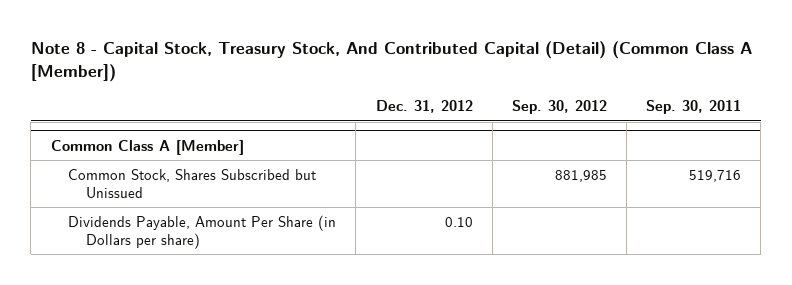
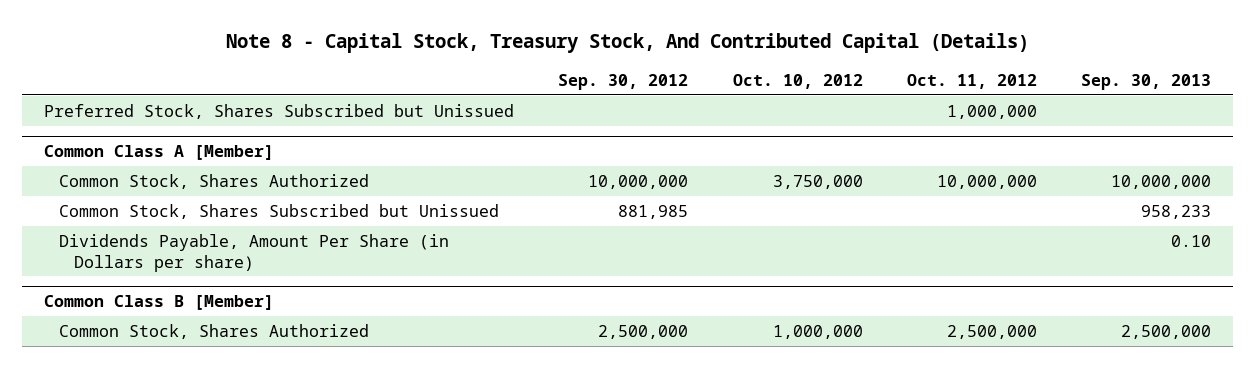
- Note 8 - Capital Stock, Treasury Stock, And Contributed Capital (Detail) (Common Class A [Member])
+ Note 8 - Capital Stock, Treasury Stock, And Contributed Capital (Details)
- | Dec. 31, 2012 | Sep. 30, 2012 | Sep. 30, 2011
+ | Sep. 30, 2012 | Oct. 10, 2012 | Oct. 11, 2012 | Sep. 30, 2013
+ Preferred Stock, Shares Subscribed but Unissued | | | 1,000,000 |
@ Common Class A [Member]
+ Common Stock, Shares Authorized | 10,000,000 | 3,750,000 | 10,000,000 | 10,000,000
+ Common Class B [Member]
+ Common Stock, Shares Authorized | 2,500,000 | 1,000,000 | 2,500,000 | 2,500,000

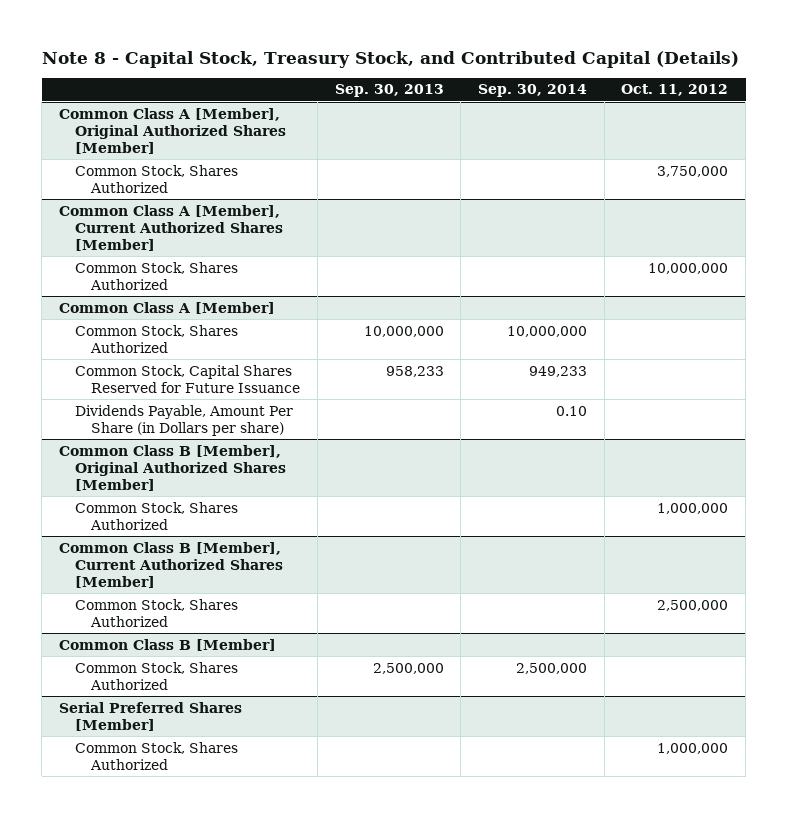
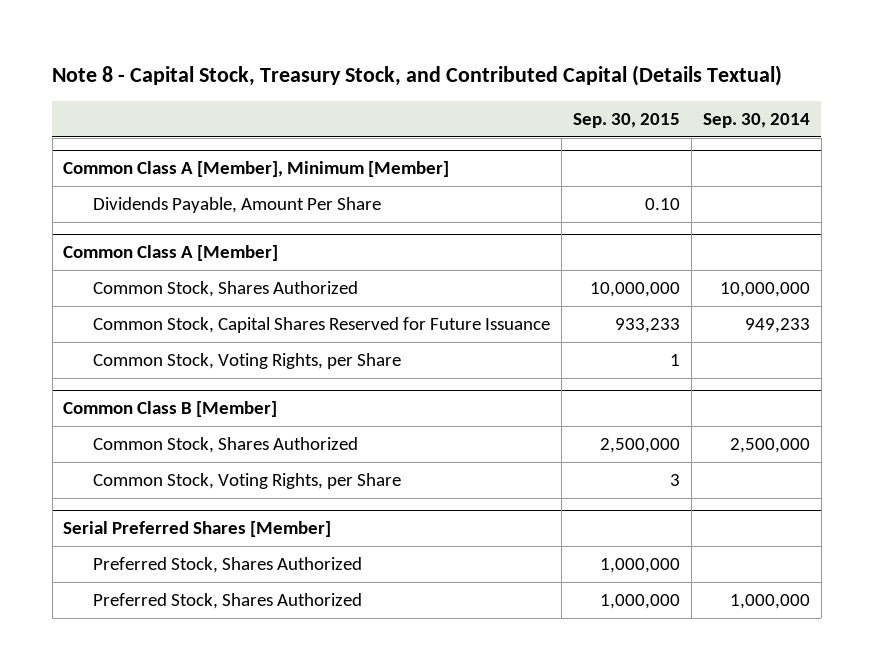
- Note 8 - Capital Stock, Treasury Stock, and Contributed Capital (Details)
+ Note 8 - Capital Stock, Treasury Stock, and Contributed Capital (Details Textual)
- | Sep. 30, 2013 | Sep. 30, 2014 | Oct. 11, 2012
+ | Sep. 30, 2015 | Sep. 30, 2014
- Common Class A [Member], Original Authorized Shares [Member]
- Common Stock, Shares Authorized | | | 3,750,000
- Common Class A [Member], Current Authorized Shares [Member]
- Common Stock, Shares Authorized | | | 10,000,000
+ Common Class A [Member], Minimum [Member]
+ Dividends Payable, Amount Per Share | 0.10 |
@ Common Class A [Member]
- Dividends Payable, Amount Per Share (in Dollars per share) | | 0.10 |
- Common Class B [Member], Original Authorized Shares [Member]
- Common Stock, Shares Authorized | | | 1,000,000
- Common Class B [Member], Current Authorized Shares [Member]
- Common Stock, Shares Authorized | | | 2,500,000
@ Common Class A [Member]
+ Common Stock, Voting Rights, per Share | 1 |
@ Common Class B [Member]
+ Common Stock, Voting Rights, per Share | 3 |
@ Serial Preferred Shares [Member]
- Common Stock, Shares Authorized | | | 1,000,000
+ Preferred Stock, Shares Authorized | 1,000,000 |
+ Preferred Stock, Shares Authorized | 1,000,000 | 1,000,000

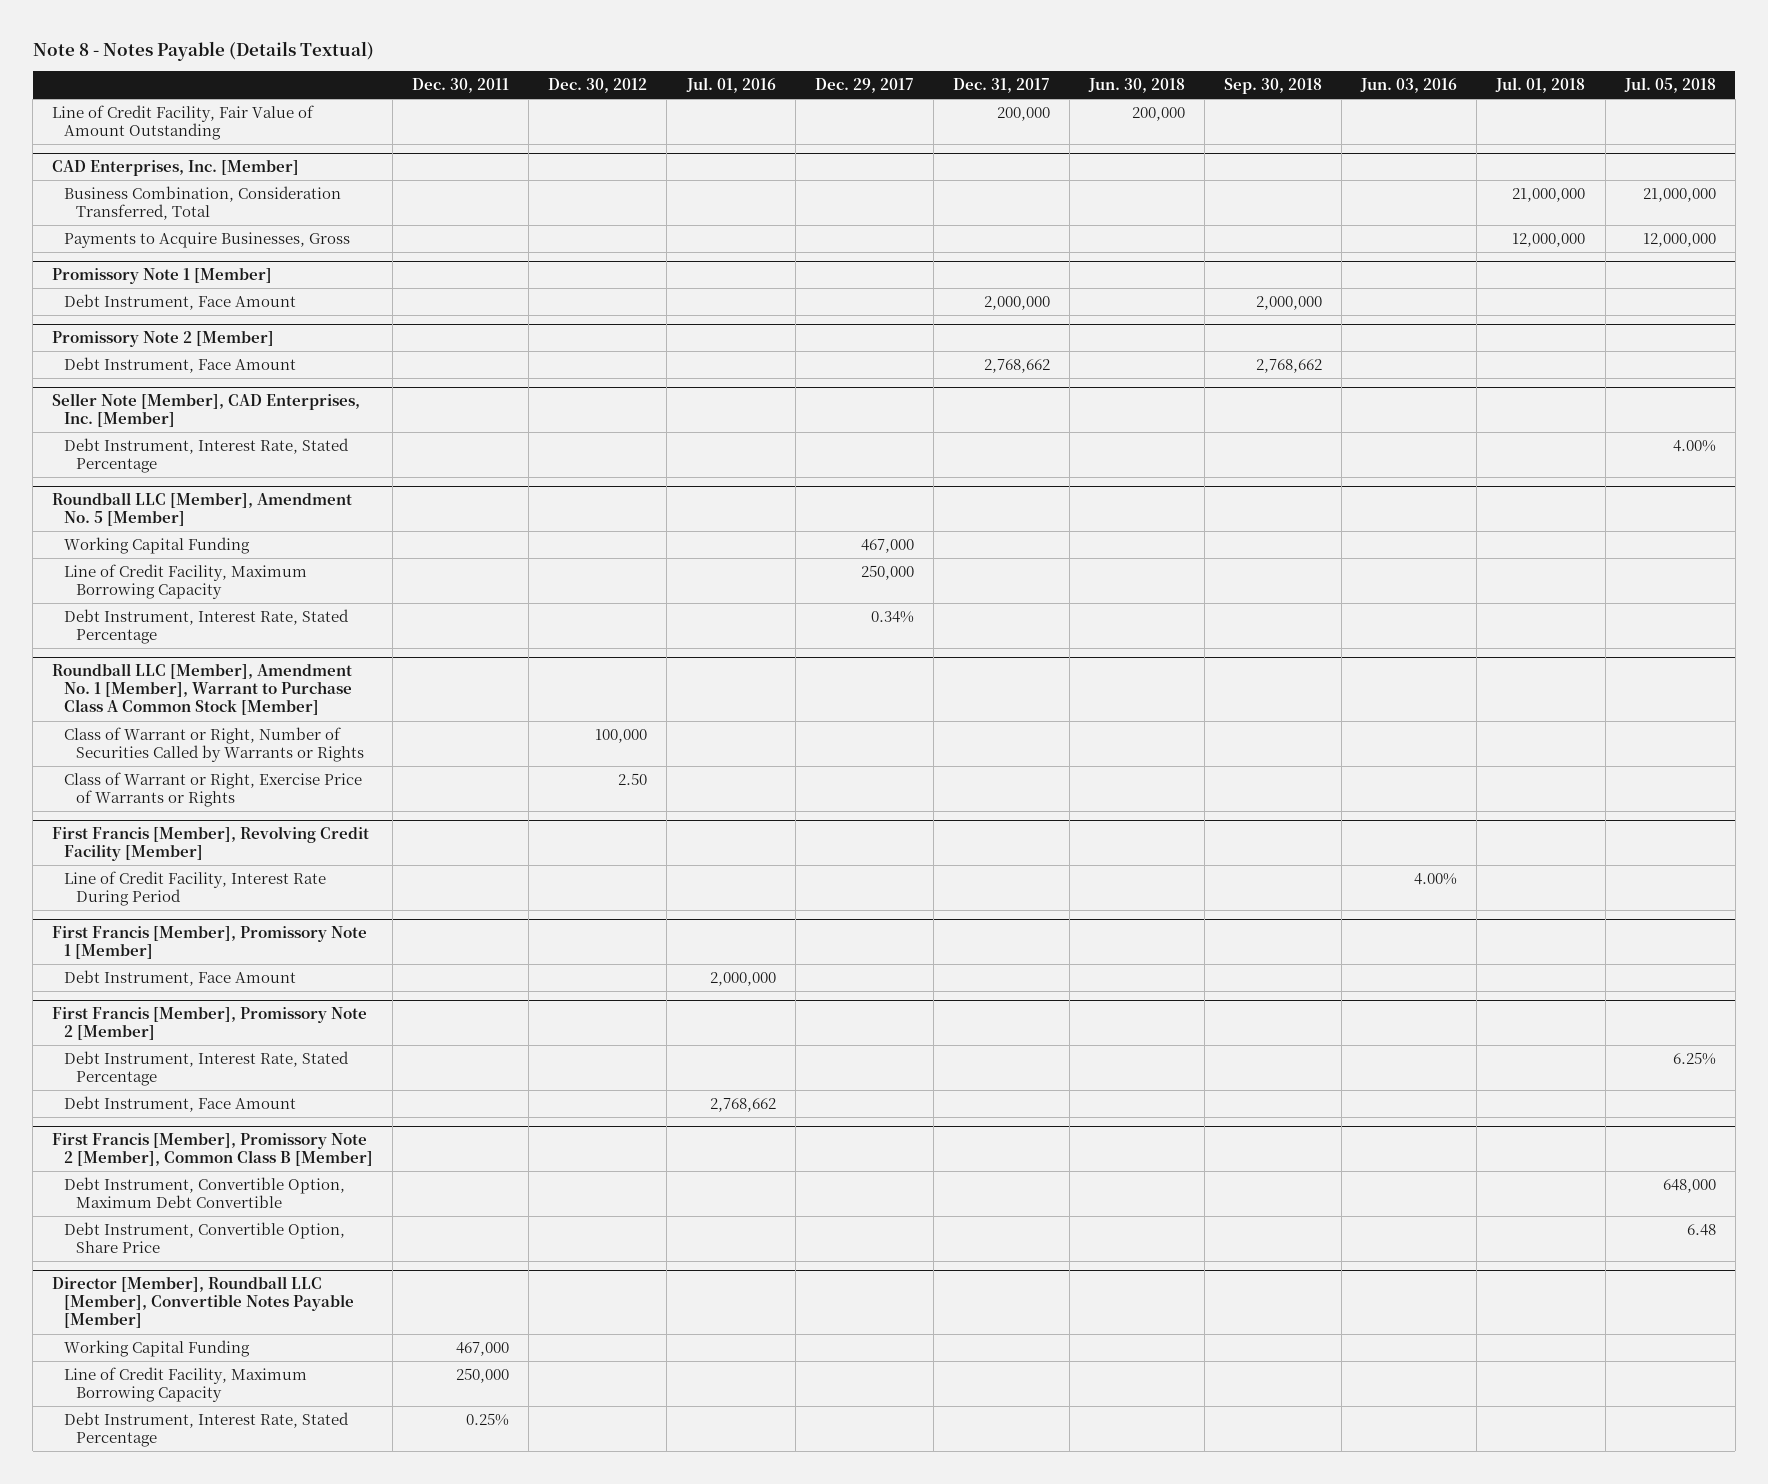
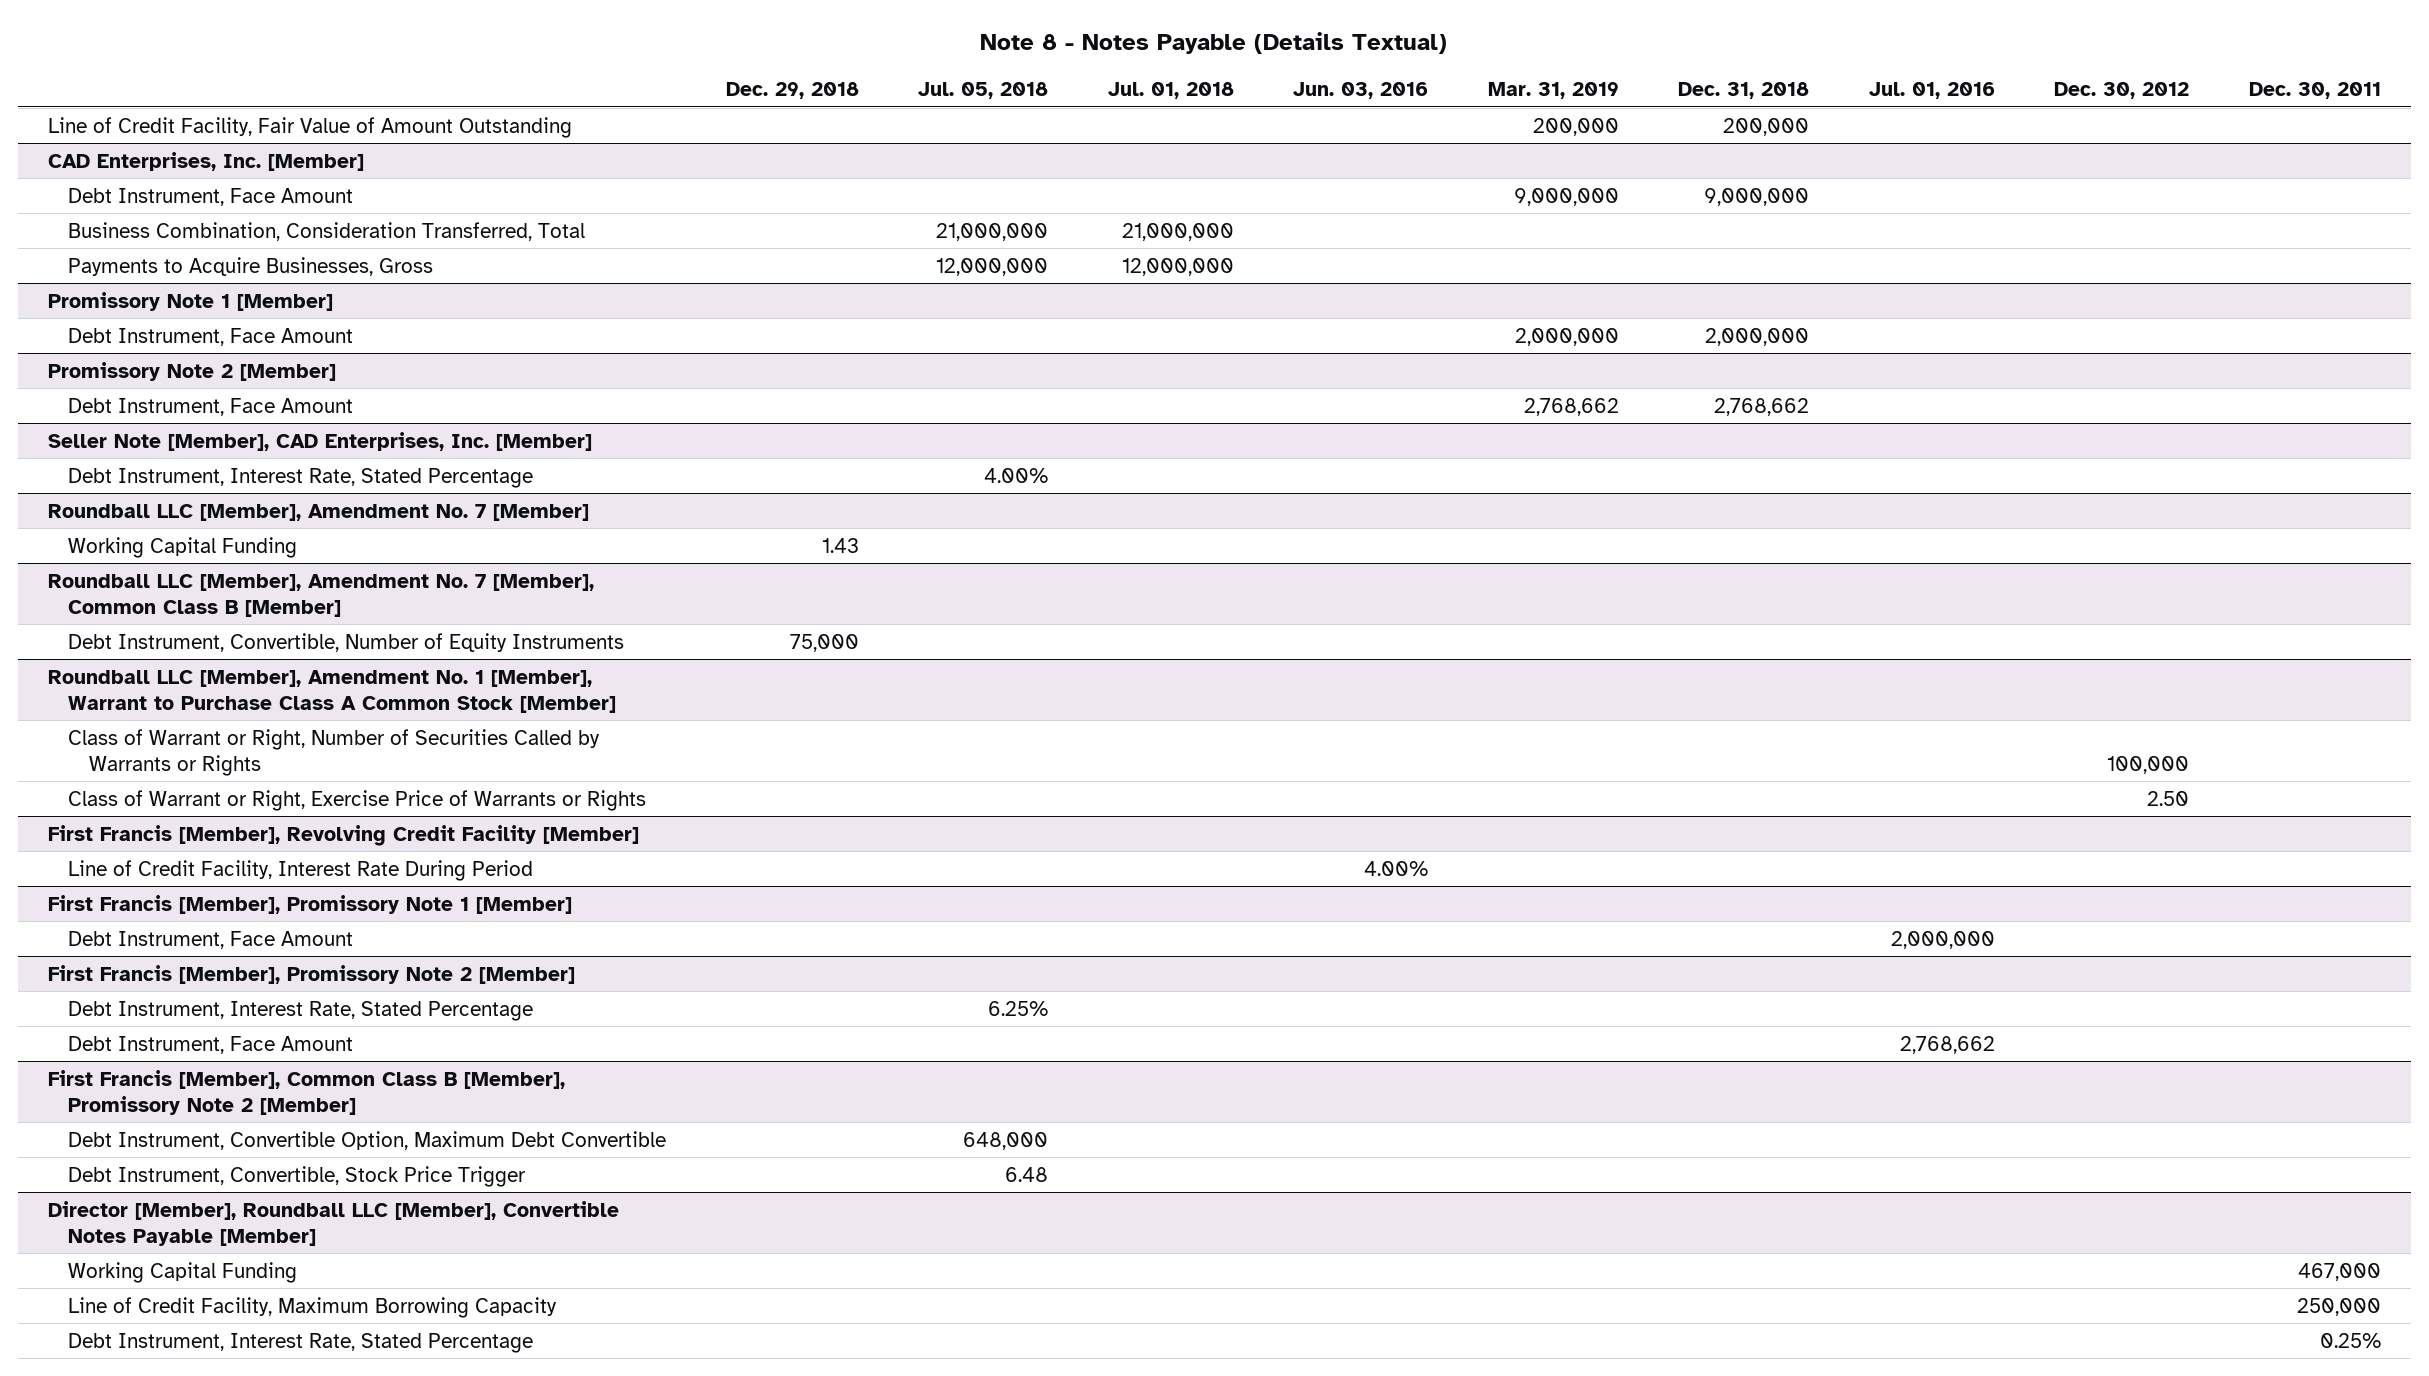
- | Dec. 30, 2011 | Dec. 30, 2012 | Jul. 01, 2016 | Dec. 29, 2017 | Dec. 31, 2017 | Jun. 30, 2018 | Sep. 30, 2018 | Jun. 03, 2016 | Jul. 01, 2018 | Jul. 05, 2018
+ | Dec. 29, 2018 | Jul. 05, 2018 | Jul. 01, 2018 | Jun. 03, 2016 | Mar. 31, 2019 | Dec. 31, 2018 | Jul. 01, 2016 | Dec. 30, 2012 | Dec. 30, 2011
@ CAD Enterprises, Inc. [Member]
+ Debt Instrument, Face Amount | | | | | 9,000,000 | 9,000,000 | | |
- Roundball LLC [Member], Amendment No. 5 [Member]
+ Roundball LLC [Member], Amendment No. 7 [Member]
- Line of Credit Facility, Maximum Borrowing Capacity | | | | 250,000 | | | | | |
- Debt Instrument, Interest Rate, Stated Percentage | | | | 0.34% | | | | | |
+ Roundball LLC [Member], Amendment No. 7 [Member], Common Class B [Member]
+ Debt Instrument, Convertible, Number of Equity Instruments | 75,000 | | | | | | | |
- First Francis [Member], Promissory Note 2 [Member], Common Class B [Member]
+ First Francis [Member], Common Class B [Member], Promissory Note 2 [Member]
- Debt Instrument, Convertible Option, Share Price | | | | | | | | | | 6.48
+ Debt Instrument, Convertible, Stock Price Trigger | | 6.48 | | | | | | |

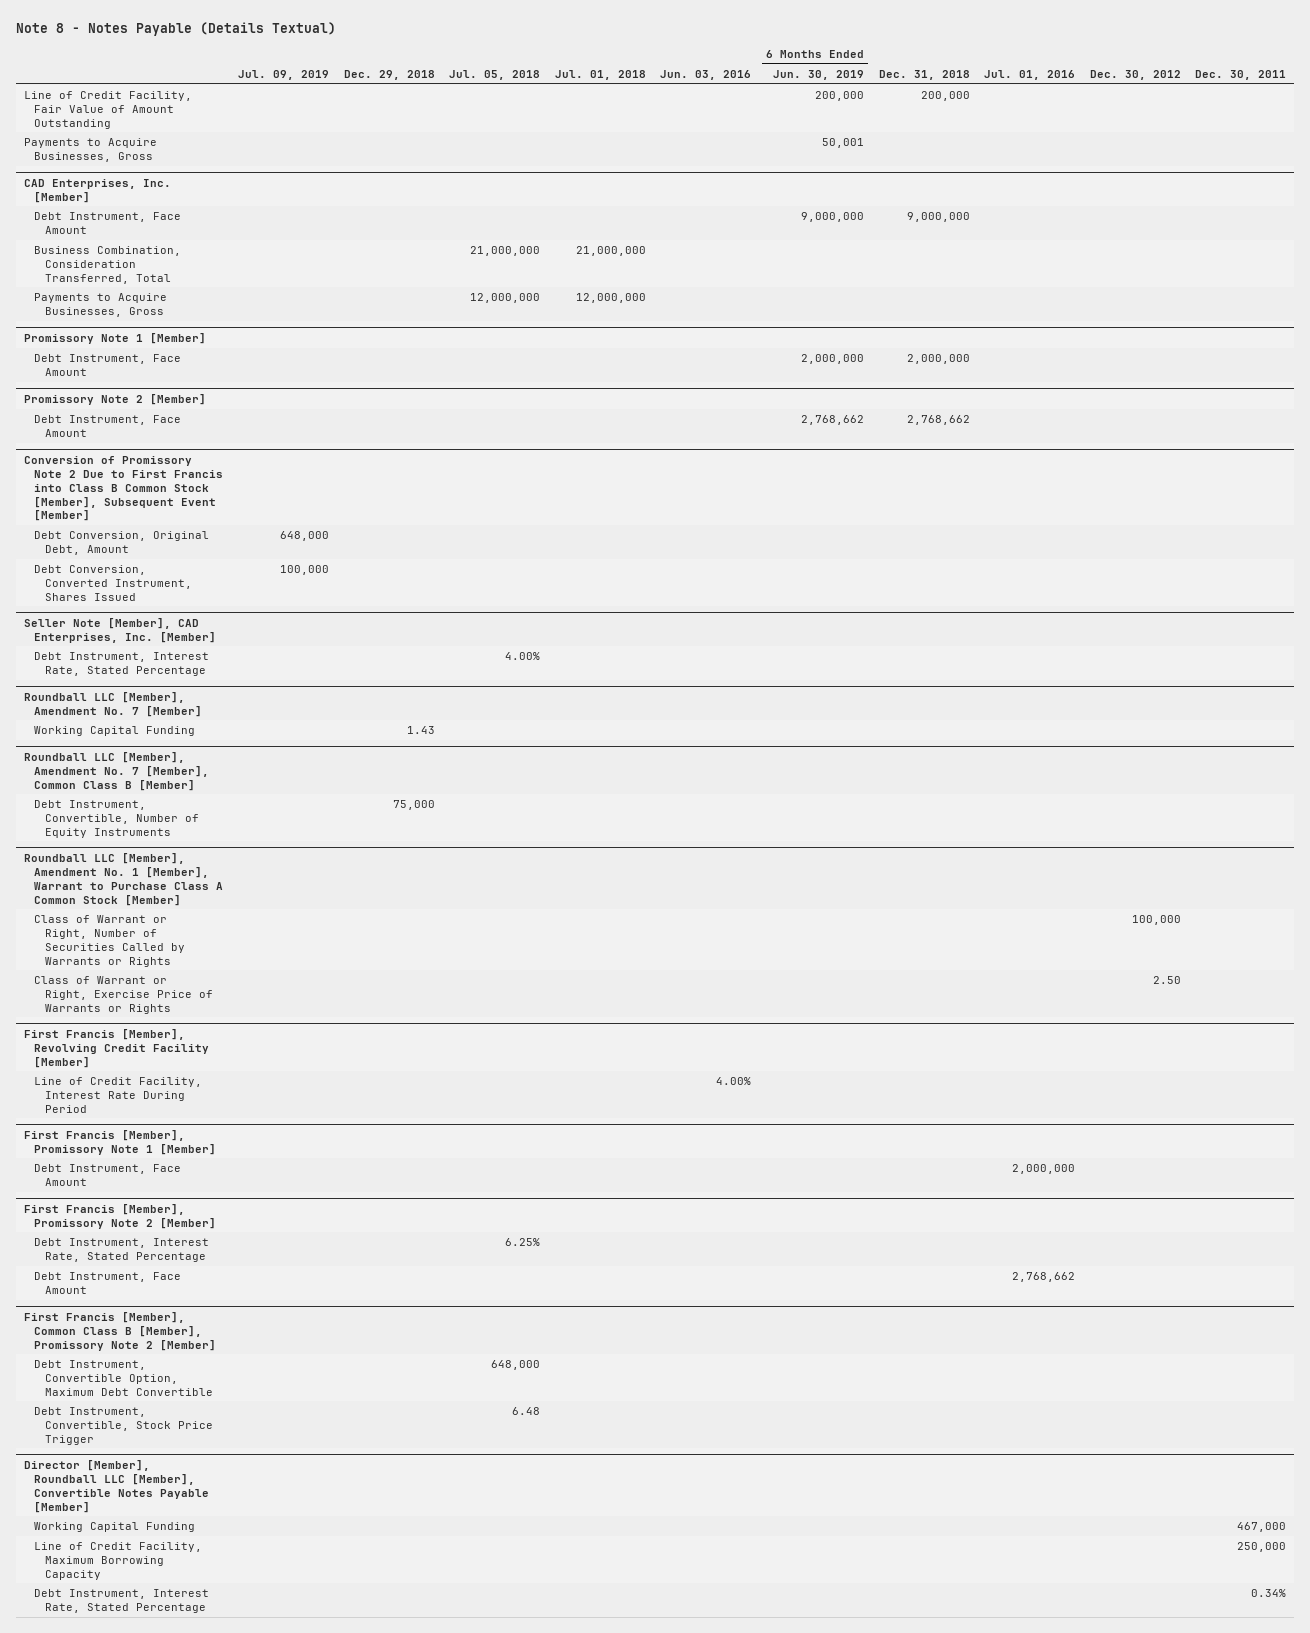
- | Dec. 29, 2018 | Jul. 05, 2018 | Jul. 01, 2018 | Jun. 03, 2016 | Mar. 31, 2019 | Dec. 31, 2018 | Jul. 01, 2016 | Dec. 30, 2012 | Dec. 30, 2011
+ | Jul. 09, 2019 | Dec. 29, 2018 | Jul. 05, 2018 | Jul. 01, 2018 | Jun. 03, 2016 | 6 Months Ended Jun. 30, 2019 | Dec. 31, 2018 | Jul. 01, 2016 | Dec. 30, 2012 | Dec. 30, 2011
+ Payments to Acquire Businesses, Gross | | | | | | 50,001 | | | |
+ Conversion of Promissory Note 2 Due to First Francis into Class B Common Stock [Member], Subsequent Event [Member]
+ Debt Conversion, Original Debt, Amount | 648,000 | | | | | | | | |
+ Debt Conversion, Converted Instrument, Shares Issued | 100,000 | | | | | | | | |
@ Director [Member], Roundball LLC [Member], Convertible Notes Payable [Member]
- Debt Instrument, Interest Rate, Stated Percentage | | | | | | | | | 0.25%
+ Debt Instrument, Interest Rate, Stated Percentage | | | | | | | | | | 0.34%

